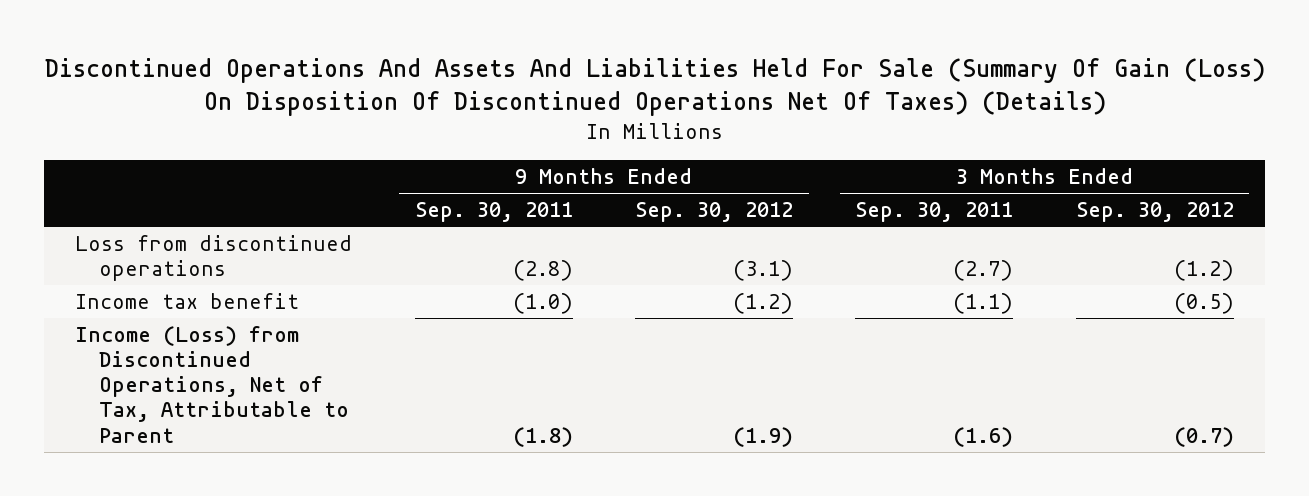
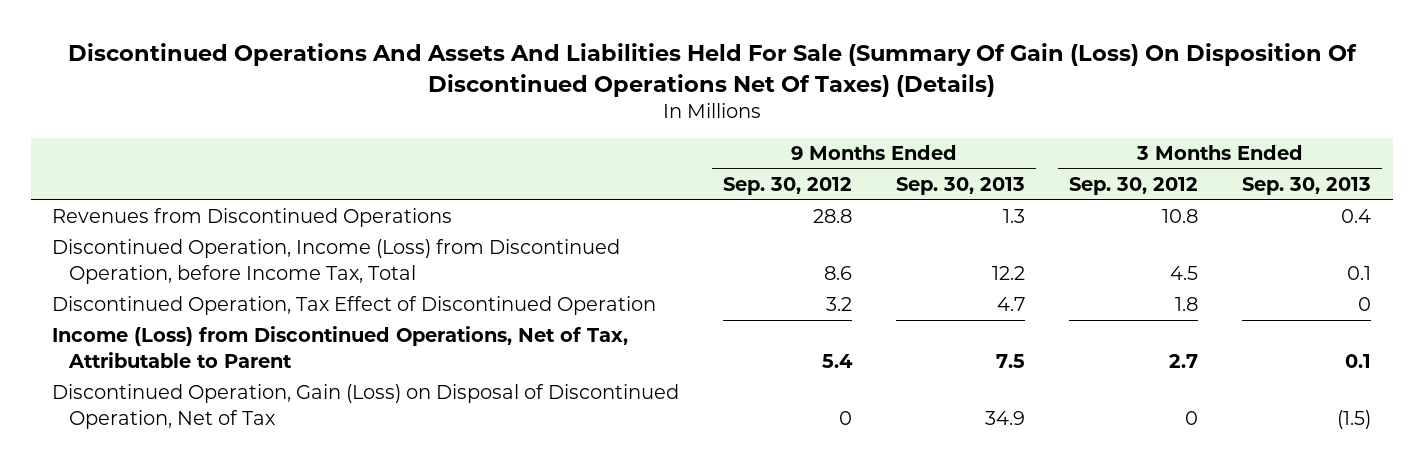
- | 9 Months Ended Sep. 30, 2011 | 9 Months Ended Sep. 30, 2012 | 3 Months Ended Sep. 30, 2011 | 3 Months Ended Sep. 30, 2012
+ | 9 Months Ended Sep. 30, 2012 | 9 Months Ended Sep. 30, 2013 | 3 Months Ended Sep. 30, 2012 | 3 Months Ended Sep. 30, 2013
- Loss from discontinued operations | (2.8) | (3.1) | (2.7) | (1.2)
- Income tax benefit | (1.0) | (1.2) | (1.1) | (0.5)
- Income (Loss) from Discontinued Operations, Net of Tax, Attributable to Parent | (1.8) | (1.9) | (1.6) | (0.7)
+ Revenues from Discontinued Operations | 28.8 | 1.3 | 10.8 | 0.4
+ Discontinued Operation, Income (Loss) from Discontinued Operation, before Income Tax, Total | 8.6 | 12.2 | 4.5 | 0.1
+ Discontinued Operation, Tax Effect of Discontinued Operation | 3.2 | 4.7 | 1.8 | 0
+ Income (Loss) from Discontinued Operations, Net of Tax, Attributable to Parent | 5.4 | 7.5 | 2.7 | 0.1
+ Discontinued Operation, Gain (Loss) on Disposal of Discontinued Operation, Net of Tax | 0 | 34.9 | 0 | (1.5)

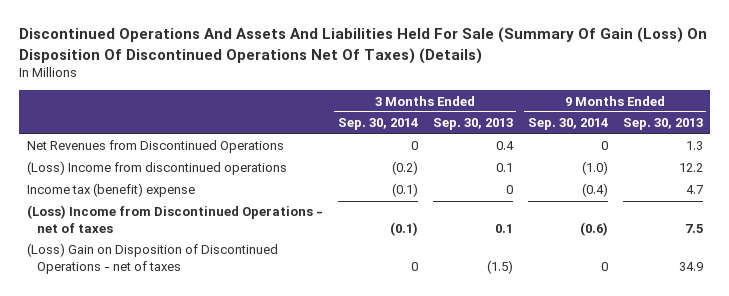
- | 9 Months Ended Sep. 30, 2012 | 9 Months Ended Sep. 30, 2013 | 3 Months Ended Sep. 30, 2012 | 3 Months Ended Sep. 30, 2013
+ | 3 Months Ended Sep. 30, 2014 | 3 Months Ended Sep. 30, 2013 | 9 Months Ended Sep. 30, 2014 | 9 Months Ended Sep. 30, 2013
- Revenues from Discontinued Operations | 28.8 | 1.3 | 10.8 | 0.4
- Discontinued Operation, Income (Loss) from Discontinued Operation, before Income Tax, Total | 8.6 | 12.2 | 4.5 | 0.1
- Discontinued Operation, Tax Effect of Discontinued Operation | 3.2 | 4.7 | 1.8 | 0
- Income (Loss) from Discontinued Operations, Net of Tax, Attributable to Parent | 5.4 | 7.5 | 2.7 | 0.1
- Discontinued Operation, Gain (Loss) on Disposal of Discontinued Operation, Net of Tax | 0 | 34.9 | 0 | (1.5)
+ Net Revenues from Discontinued Operations | 0 | 0.4 | 0 | 1.3
+ (Loss) Income from discontinued operations | (0.2) | 0.1 | (1.0) | 12.2
+ Income tax (benefit) expense | (0.1) | 0 | (0.4) | 4.7
+ (Loss) Income from Discontinued Operations - net of taxes | (0.1) | 0.1 | (0.6) | 7.5
+ (Loss) Gain on Disposition of Discontinued Operations - net of taxes | 0 | (1.5) | 0 | 34.9

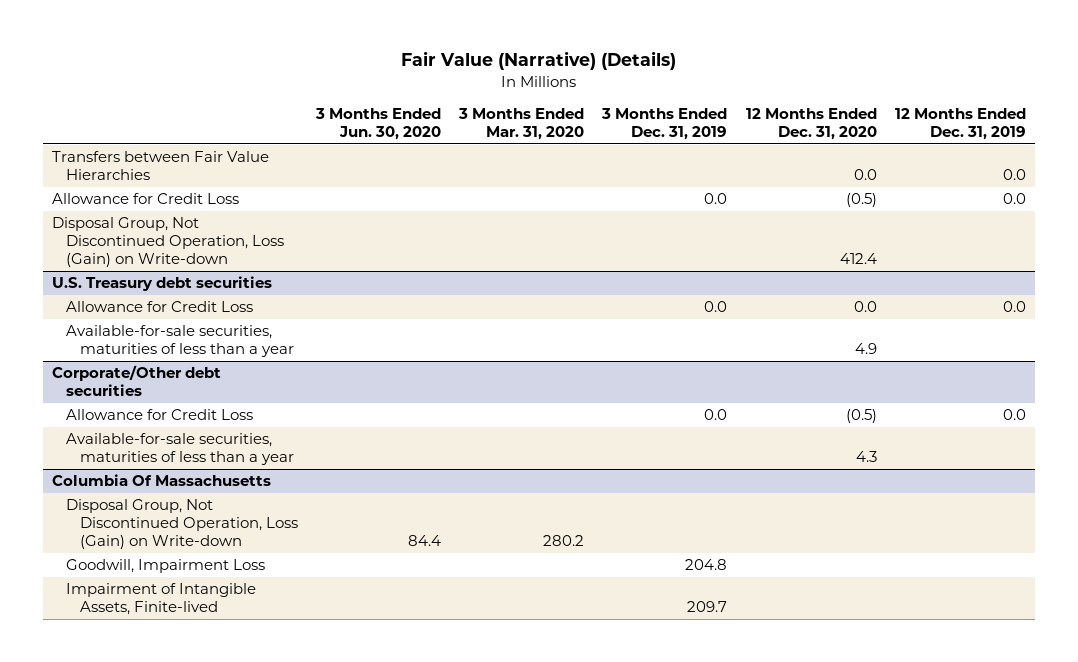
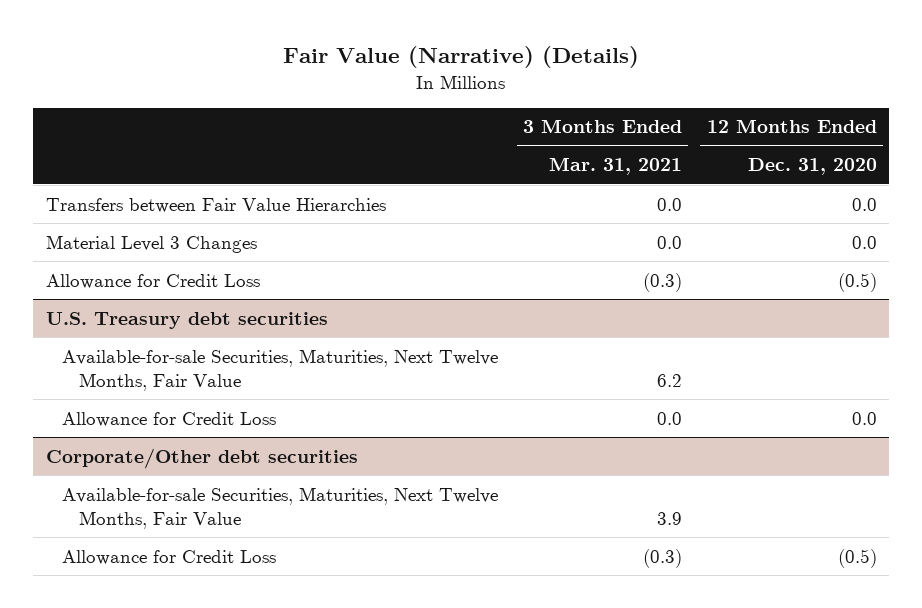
- | 3 Months Ended Jun. 30, 2020 | 3 Months Ended Mar. 31, 2020 | 3 Months Ended Dec. 31, 2019 | 12 Months Ended Dec. 31, 2020 | 12 Months Ended Dec. 31, 2019
+ | 3 Months Ended Mar. 31, 2021 | 12 Months Ended Dec. 31, 2020
+ Material Level 3 Changes | 0.0 | 0.0
- Disposal Group, Not Discontinued Operation, Loss (Gain) on Write-down | | | | 412.4 |
@ U.S. Treasury debt securities
+ Available-for-sale Securities, Maturities, Next Twelve Months, Fair Value | 6.2 |
- Available-for-sale securities, maturities of less than a year | | | | 4.9 |
@ Corporate/Other debt securities
+ Available-for-sale Securities, Maturities, Next Twelve Months, Fair Value | 3.9 |
- Available-for-sale securities, maturities of less than a year | | | | 4.3 |
- Columbia Of Massachusetts
- Disposal Group, Not Discontinued Operation, Loss (Gain) on Write-down | 84.4 | 280.2 | | |
- Goodwill, Impairment Loss | | | 204.8 | |
- Impairment of Intangible Assets, Finite-lived | | | 209.7 | |

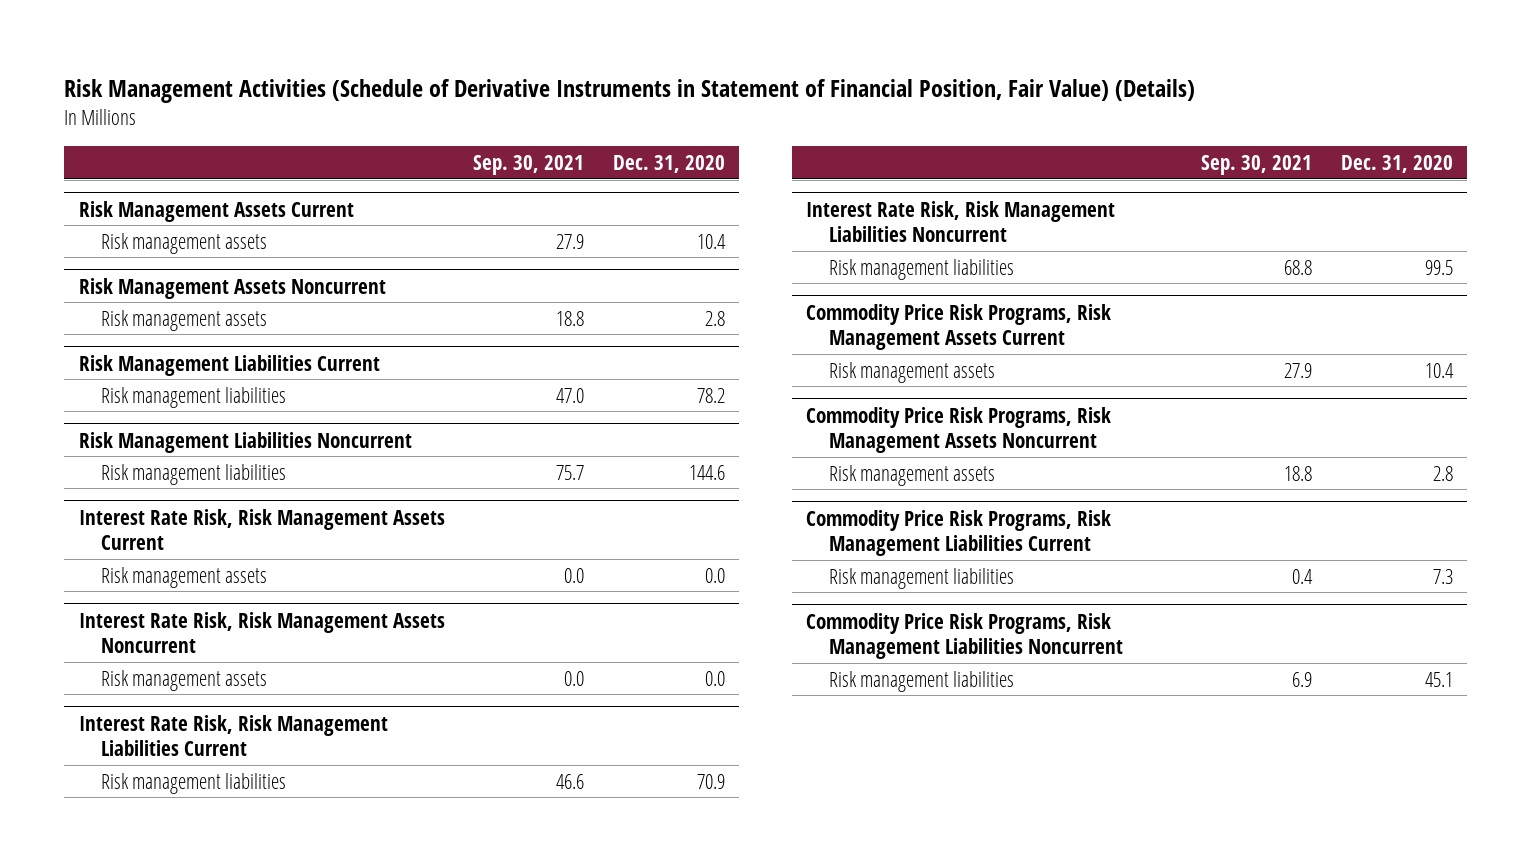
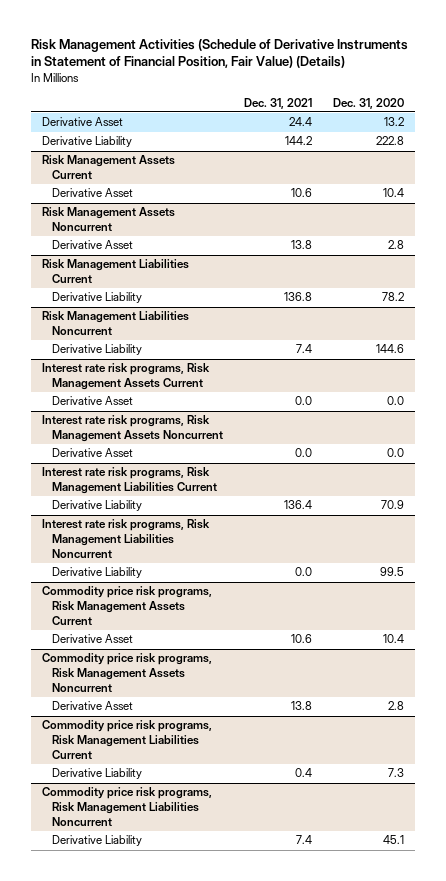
- | Sep. 30, 2021 | Dec. 31, 2020
+ | Dec. 31, 2021 | Dec. 31, 2020
+ Derivative Asset | 24.4 | 13.2
+ Derivative Liability | 144.2 | 222.8
@ Risk Management Assets Current
- Risk management assets | 27.9 | 10.4
+ Derivative Asset | 10.6 | 10.4
@ Risk Management Assets Noncurrent
- Risk management assets | 18.8 | 2.8
+ Derivative Asset | 13.8 | 2.8
@ Risk Management Liabilities Current
- Risk management liabilities | 47.0 | 78.2
+ Derivative Liability | 136.8 | 78.2
@ Risk Management Liabilities Noncurrent
- Risk management liabilities | 75.7 | 144.6
- Interest Rate Risk, Risk Management Assets Current
- Risk management assets | 0.0 | 0.0
- Interest Rate Risk, Risk Management Assets Noncurrent
- Risk management assets | 0.0 | 0.0
- Interest Rate Risk, Risk Management Liabilities Current
- Risk management liabilities | 46.6 | 70.9
- Interest Rate Risk, Risk Management Liabilities Noncurrent
- Risk management liabilities | 68.8 | 99.5
- Commodity Price Risk Programs, Risk Management Assets Current
- Risk management assets | 27.9 | 10.4
- Commodity Price Risk Programs, Risk Management Assets Noncurrent
- Risk management assets | 18.8 | 2.8
- Commodity Price Risk Programs, Risk Management Liabilities Current
- Risk management liabilities | 0.4 | 7.3
- Commodity Price Risk Programs, Risk Management Liabilities Noncurrent
- Risk management liabilities | 6.9 | 45.1
@ Risk Management Liabilities Noncurrent
+ Derivative Liability | 7.4 | 144.6
+ Interest rate risk programs, Risk Management Assets Current
+ Derivative Asset | 0.0 | 0.0
+ Interest rate risk programs, Risk Management Assets Noncurrent
+ Derivative Asset | 0.0 | 0.0
+ Interest rate risk programs, Risk Management Liabilities Current
+ Derivative Liability | 136.4 | 70.9
+ Interest rate risk programs, Risk Management Liabilities Noncurrent
+ Derivative Liability | 0.0 | 99.5
+ Commodity price risk programs, Risk Management Assets Current
+ Derivative Asset | 10.6 | 10.4
+ Commodity price risk programs, Risk Management Assets Noncurrent
+ Derivative Asset | 13.8 | 2.8
+ Commodity price risk programs, Risk Management Liabilities Current
+ Derivative Liability | 0.4 | 7.3
+ Commodity price risk programs, Risk Management Liabilities Noncurrent
+ Derivative Liability | 7.4 | 45.1

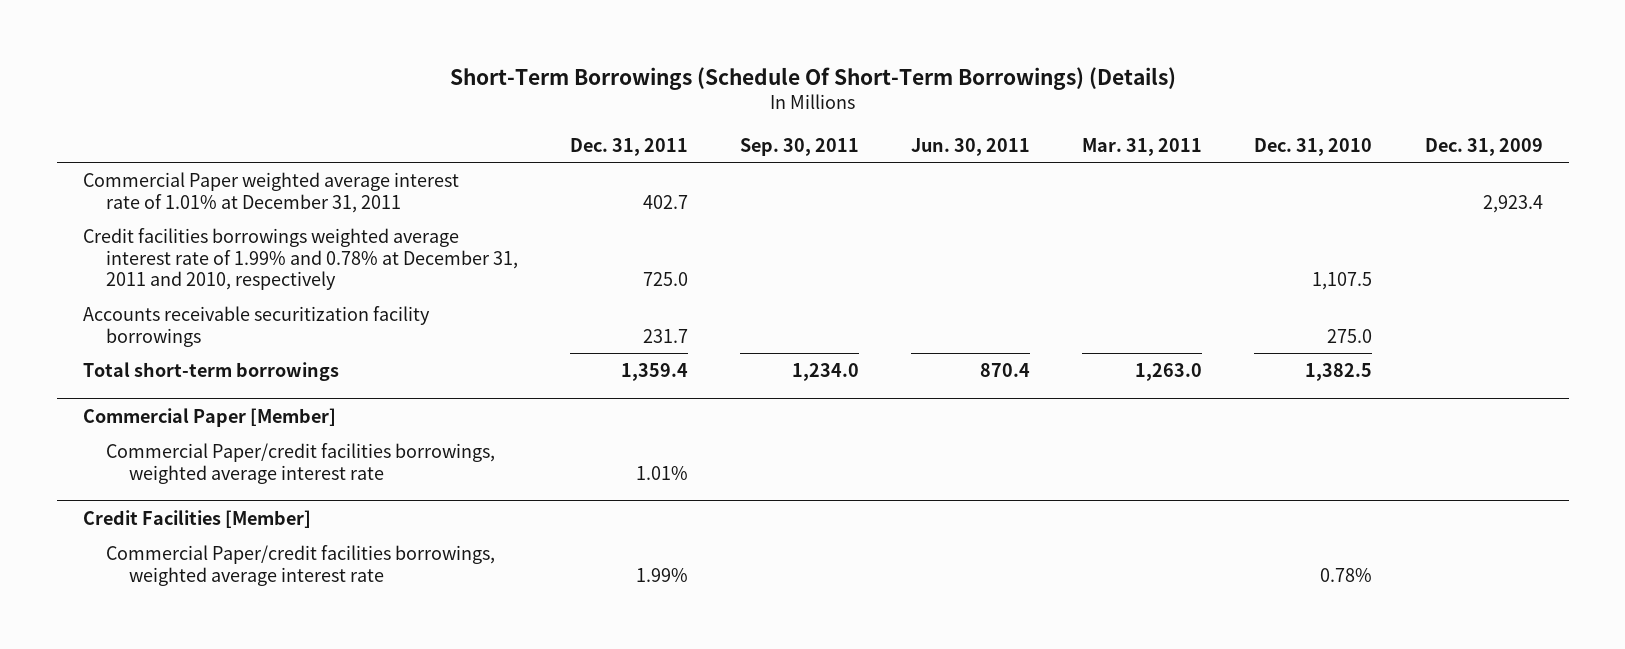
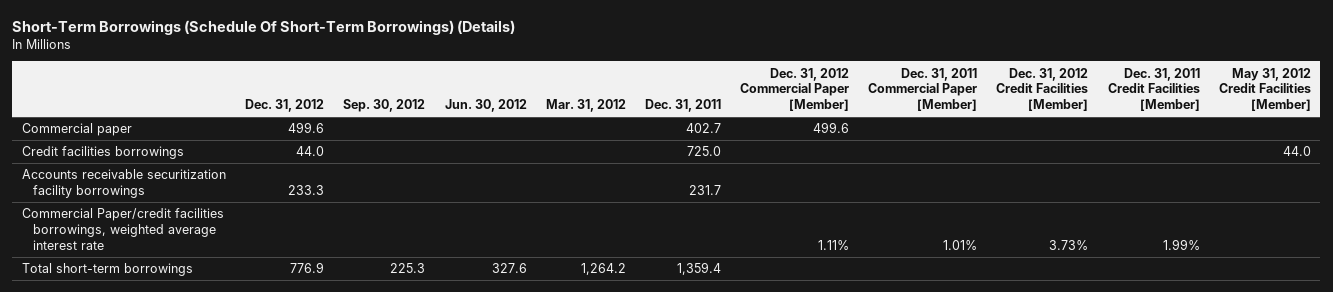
- | Dec. 31, 2011 | Sep. 30, 2011 | Jun. 30, 2011 | Mar. 31, 2011 | Dec. 31, 2010 | Dec. 31, 2009
+ | Dec. 31, 2012 | Sep. 30, 2012 | Jun. 30, 2012 | Mar. 31, 2012 | Dec. 31, 2011 | Dec. 31, 2012 Commercial Paper [Member] | Dec. 31, 2011 Commercial Paper [Member] | Dec. 31, 2012 Credit Facilities [Member] | Dec. 31, 2011 Credit Facilities [Member] | May 31, 2012 Credit Facilities [Member]
- Commercial Paper weighted average interest rate of 1.01% at December 31, 2011 | 402.7 | | | | | 2,923.4
- Credit facilities borrowings weighted average interest rate of 1.99% and 0.78% at December 31, 2011 and 2010, respectively | 725.0 | | | | 1,107.5 |
+ Commercial paper | 499.6 | | | | 402.7 | 499.6 | | | |
+ Credit facilities borrowings | 44.0 | | | | 725.0 | | | | | 44.0
+ Commercial Paper/credit facilities borrowings, weighted average interest rate | | | | | | 1.11% | 1.01% | 3.73% | 1.99% |
- Commercial Paper [Member]
- Commercial Paper/credit facilities borrowings, weighted average interest rate | 1.01% | | | | |
- Credit Facilities [Member]
- Commercial Paper/credit facilities borrowings, weighted average interest rate | 1.99% | | | | 0.78% |

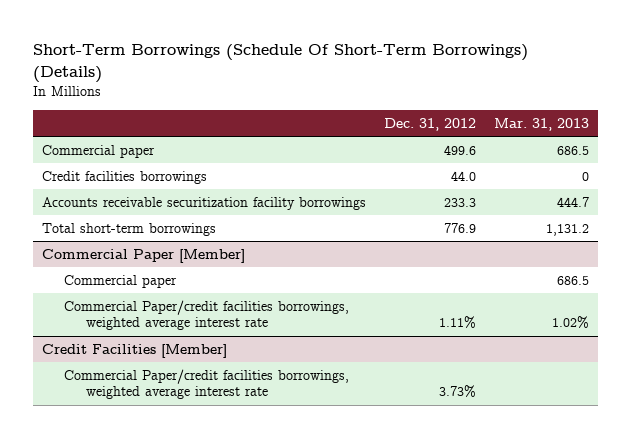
- | Dec. 31, 2012 | Sep. 30, 2012 | Jun. 30, 2012 | Mar. 31, 2012 | Dec. 31, 2011 | Dec. 31, 2012 Commercial Paper [Member] | Dec. 31, 2011 Commercial Paper [Member] | Dec. 31, 2012 Credit Facilities [Member] | Dec. 31, 2011 Credit Facilities [Member] | May 31, 2012 Credit Facilities [Member]
+ | Dec. 31, 2012 | Mar. 31, 2013
- Commercial Paper/credit facilities borrowings, weighted average interest rate | | | | | | 1.11% | 1.01% | 3.73% | 1.99% |
+ Commercial Paper [Member]
+ Commercial paper | | 686.5
+ Commercial Paper/credit facilities borrowings, weighted average interest rate | 1.11% | 1.02%
+ Credit Facilities [Member]
+ Commercial Paper/credit facilities borrowings, weighted average interest rate | 3.73% |

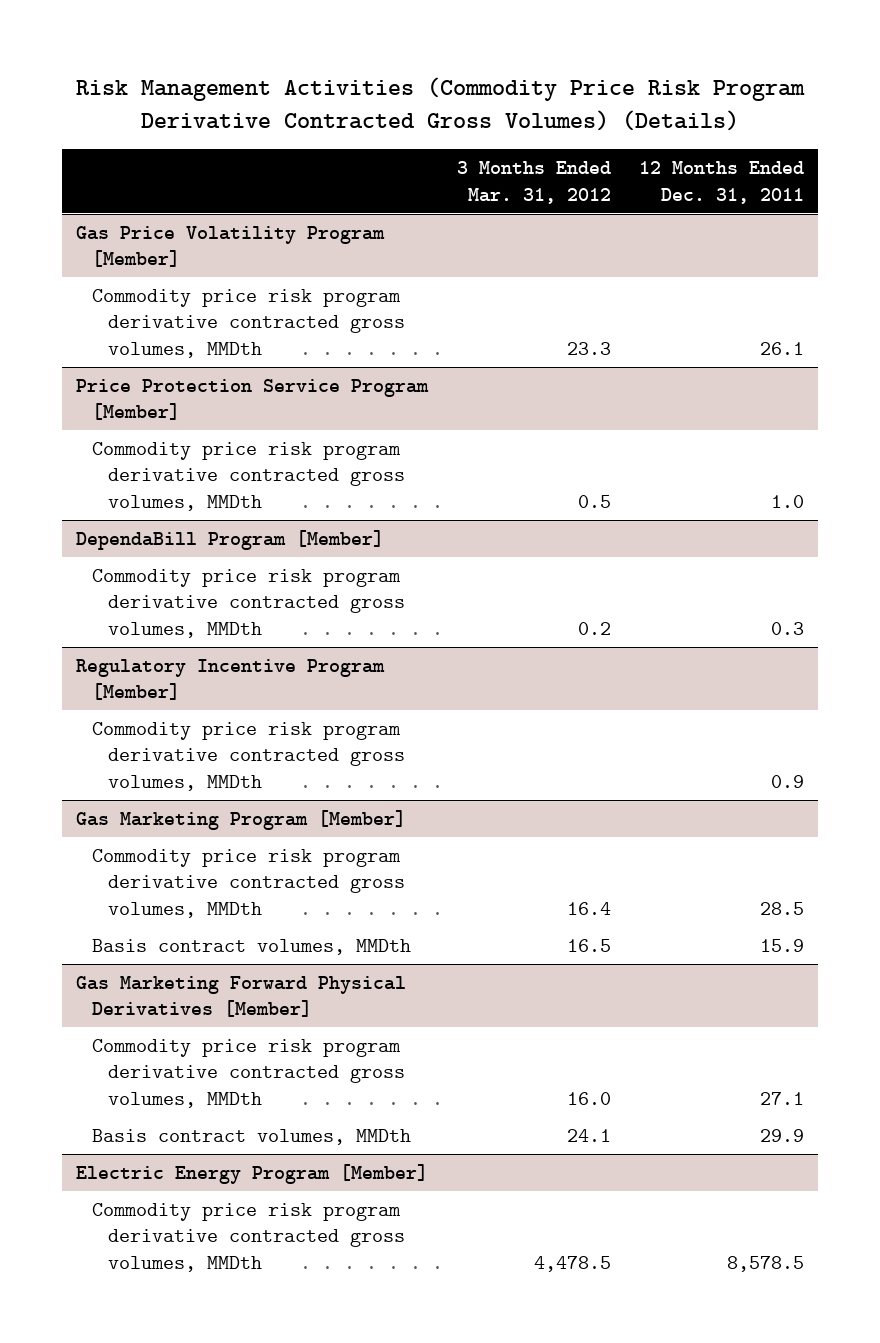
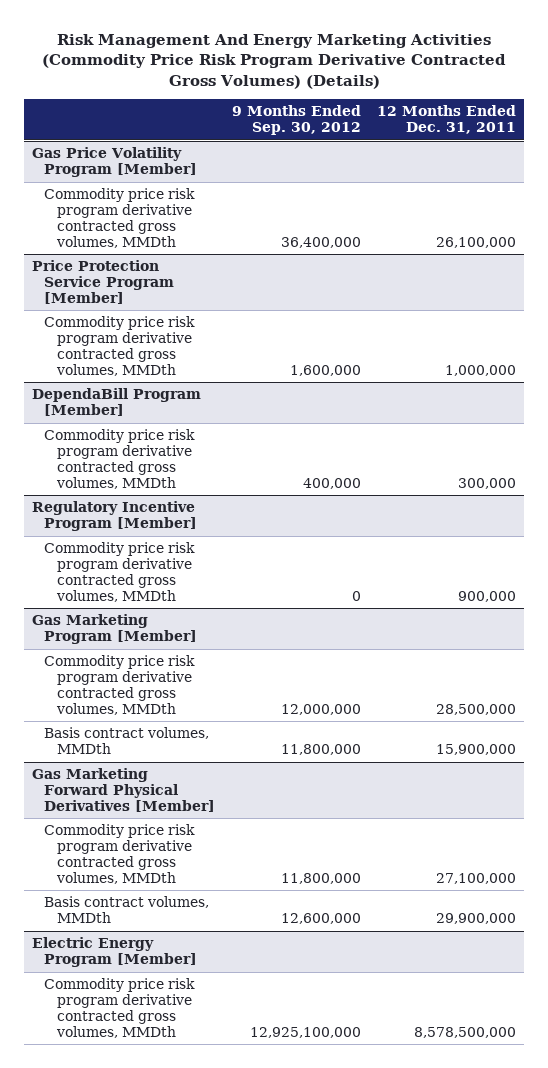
- Risk Management Activities (Commodity Price Risk Program Derivative Contracted Gross Volumes) (Details)
+ Risk Management And Energy Marketing Activities (Commodity Price Risk Program Derivative Contracted Gross Volumes) (Details)
- | 3 Months Ended Mar. 31, 2012 | 12 Months Ended Dec. 31, 2011
+ | 9 Months Ended Sep. 30, 2012 | 12 Months Ended Dec. 31, 2011
@ Gas Price Volatility Program [Member]
- Commodity price risk program derivative contracted gross volumes, MMDth | 23.3 | 26.1
+ Commodity price risk program derivative contracted gross volumes, MMDth | 36,400,000 | 26,100,000
@ Price Protection Service Program [Member]
- Commodity price risk program derivative contracted gross volumes, MMDth | 0.5 | 1.0
+ Commodity price risk program derivative contracted gross volumes, MMDth | 1,600,000 | 1,000,000
@ DependaBill Program [Member]
- Commodity price risk program derivative contracted gross volumes, MMDth | 0.2 | 0.3
+ Commodity price risk program derivative contracted gross volumes, MMDth | 400,000 | 300,000
@ Regulatory Incentive Program [Member]
- Commodity price risk program derivative contracted gross volumes, MMDth | | 0.9
+ Commodity price risk program derivative contracted gross volumes, MMDth | 0 | 900,000
@ Gas Marketing Program [Member]
- Commodity price risk program derivative contracted gross volumes, MMDth | 16.4 | 28.5
- Basis contract volumes, MMDth | 16.5 | 15.9
+ Commodity price risk program derivative contracted gross volumes, MMDth | 12,000,000 | 28,500,000
+ Basis contract volumes, MMDth | 11,800,000 | 15,900,000
@ Gas Marketing Forward Physical Derivatives [Member]
- Commodity price risk program derivative contracted gross volumes, MMDth | 16.0 | 27.1
- Basis contract volumes, MMDth | 24.1 | 29.9
+ Commodity price risk program derivative contracted gross volumes, MMDth | 11,800,000 | 27,100,000
+ Basis contract volumes, MMDth | 12,600,000 | 29,900,000
@ Electric Energy Program [Member]
- Commodity price risk program derivative contracted gross volumes, MMDth | 4,478.5 | 8,578.5
+ Commodity price risk program derivative contracted gross volumes, MMDth | 12,925,100,000 | 8,578,500,000

